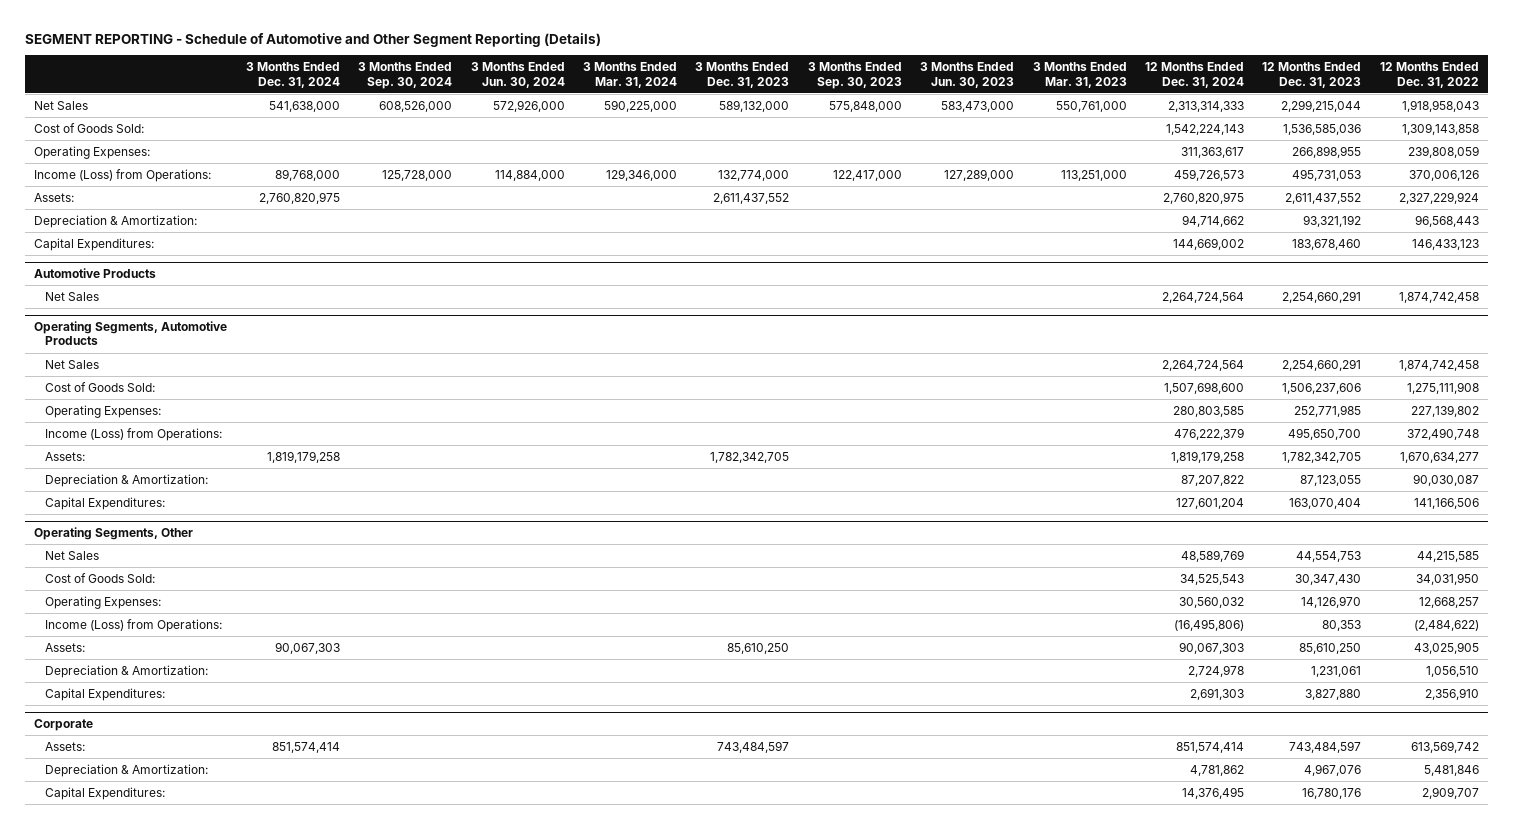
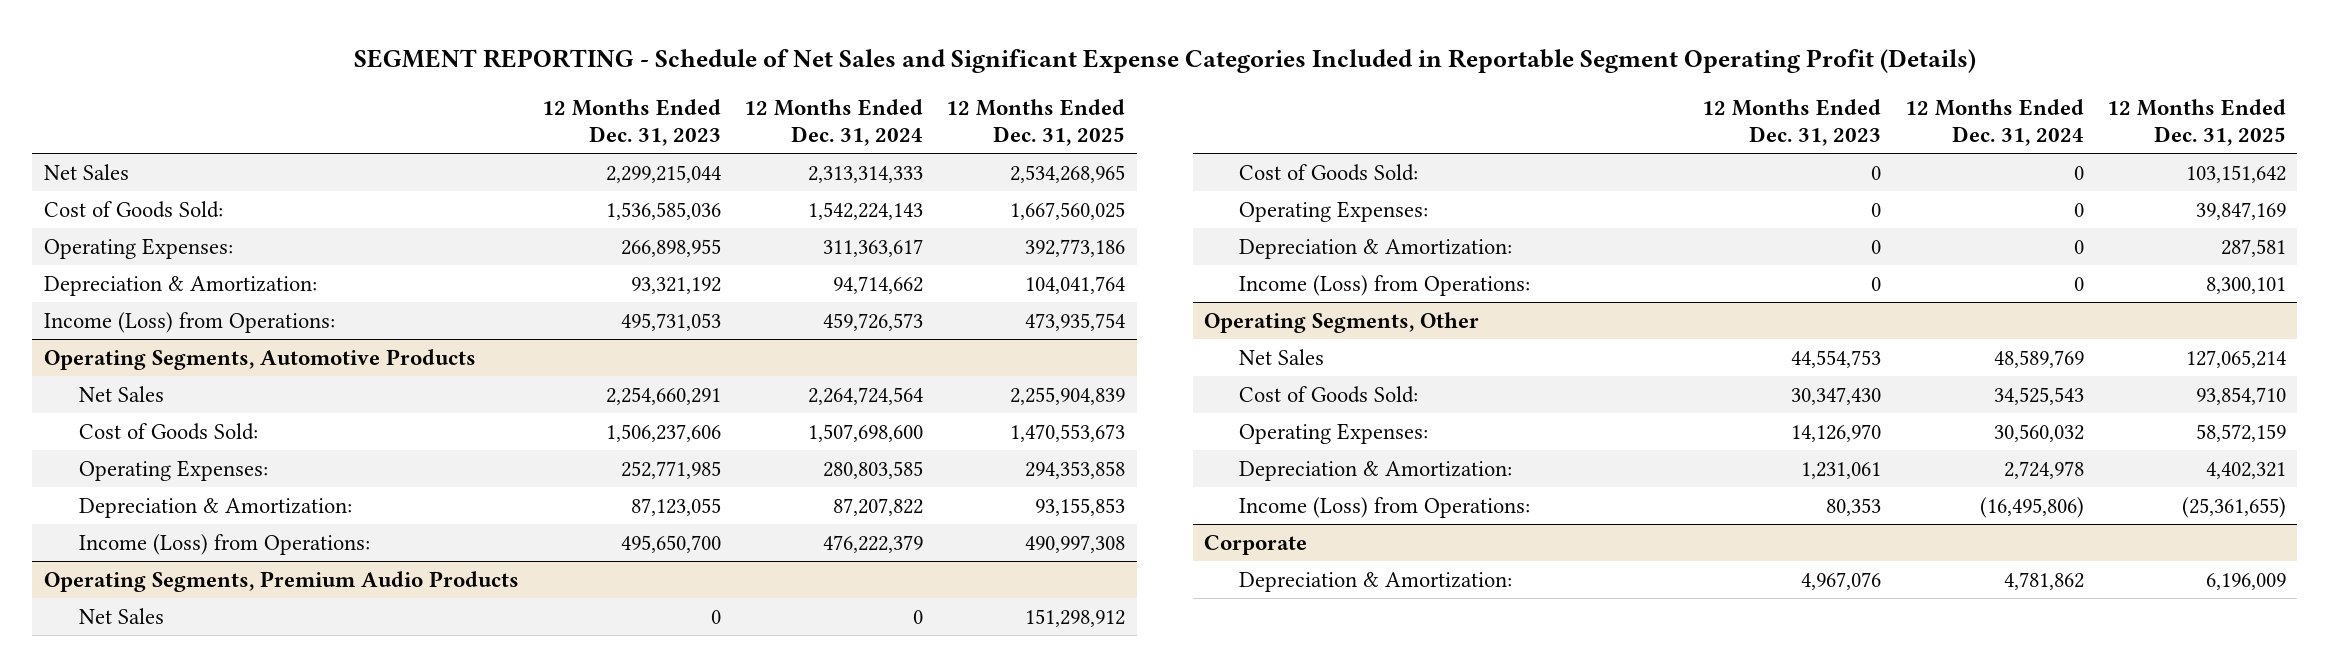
- SEGMENT REPORTING - Schedule of Automotive and Other Segment Reporting (Details)
+ SEGMENT REPORTING - Schedule of Net Sales and Significant Expense Categories Included in Reportable Segment Operating Profit (Details)
- | 3 Months Ended Dec. 31, 2024 | 3 Months Ended Sep. 30, 2024 | 3 Months Ended Jun. 30, 2024 | 3 Months Ended Mar. 31, 2024 | 3 Months Ended Dec. 31, 2023 | 3 Months Ended Sep. 30, 2023 | 3 Months Ended Jun. 30, 2023 | 3 Months Ended Mar. 31, 2023 | 12 Months Ended Dec. 31, 2024 | 12 Months Ended Dec. 31, 2023 | 12 Months Ended Dec. 31, 2022
+ | 12 Months Ended Dec. 31, 2023 | 12 Months Ended Dec. 31, 2024 | 12 Months Ended Dec. 31, 2025
- Assets: | 2,760,820,975 | | | | 2,611,437,552 | | | | 2,760,820,975 | 2,611,437,552 | 2,327,229,924
- Capital Expenditures: | | | | | | | | | 144,669,002 | 183,678,460 | 146,433,123
- Automotive Products
- Net Sales | | | | | | | | | 2,264,724,564 | 2,254,660,291 | 1,874,742,458
moved down: Income (Loss) from Operations: | 495,731,053 | 459,726,573 | 473,935,754
@ Operating Segments, Automotive Products
- Assets: | 1,819,179,258 | | | | 1,782,342,705 | | | | 1,819,179,258 | 1,782,342,705 | 1,670,634,277
- Capital Expenditures: | | | | | | | | | 127,601,204 | 163,070,404 | 141,166,506
moved down: Income (Loss) from Operations: | 495,650,700 | 476,222,379 | 490,997,308
+ Operating Segments, Premium Audio Products
+ Net Sales | 0 | 0 | 151,298,912
+ Cost of Goods Sold: | 0 | 0 | 103,151,642
+ Operating Expenses: | 0 | 0 | 39,847,169
+ Depreciation & Amortization: | 0 | 0 | 287,581
+ Income (Loss) from Operations: | 0 | 0 | 8,300,101
@ Operating Segments, Other
- Assets: | 90,067,303 | | | | 85,610,250 | | | | 90,067,303 | 85,610,250 | 43,025,905
- Capital Expenditures: | | | | | | | | | 2,691,303 | 3,827,880 | 2,356,910
moved down: Income (Loss) from Operations: | 80,353 | (16,495,806) | (25,361,655)
@ Corporate
- Assets: | 851,574,414 | | | | 743,484,597 | | | | 851,574,414 | 743,484,597 | 613,569,742
- Capital Expenditures: | | | | | | | | | 14,376,495 | 16,780,176 | 2,909,707

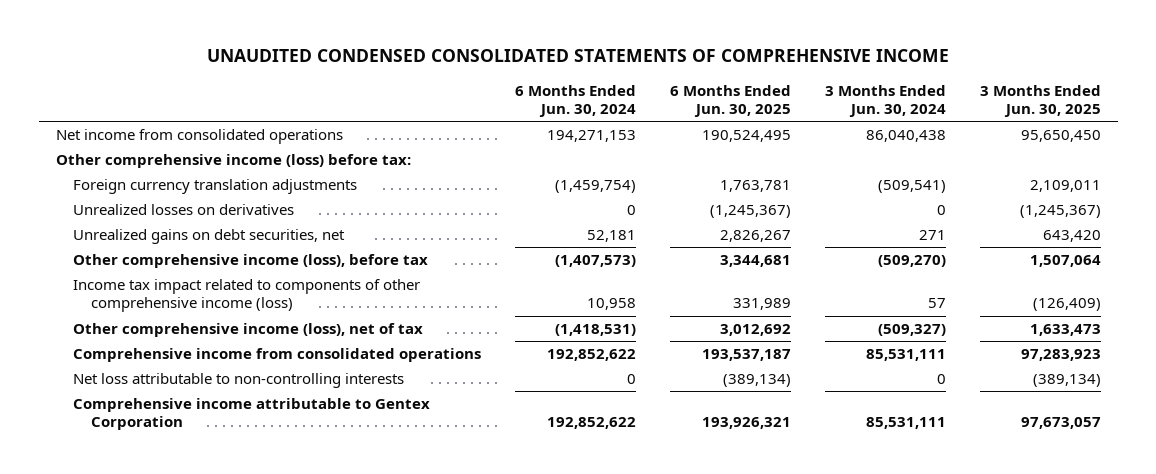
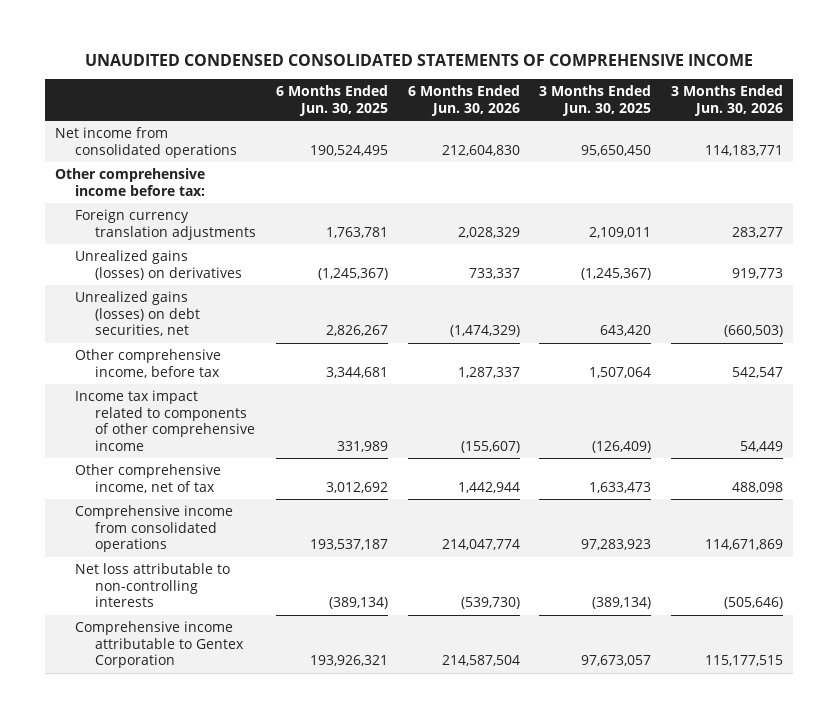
- | 6 Months Ended Jun. 30, 2024 | 6 Months Ended Jun. 30, 2025 | 3 Months Ended Jun. 30, 2024 | 3 Months Ended Jun. 30, 2025
+ | 6 Months Ended Jun. 30, 2025 | 6 Months Ended Jun. 30, 2026 | 3 Months Ended Jun. 30, 2025 | 3 Months Ended Jun. 30, 2026
- Other comprehensive income (loss) before tax:
+ Other comprehensive income before tax:
- Unrealized losses on derivatives | 0 | (1,245,367) | 0 | (1,245,367)
- Unrealized gains on debt securities, net | 52,181 | 2,826,267 | 271 | 643,420
- Other comprehensive income (loss), before tax | (1,407,573) | 3,344,681 | (509,270) | 1,507,064
- Income tax impact related to components of other comprehensive income (loss) | 10,958 | 331,989 | 57 | (126,409)
- Other comprehensive income (loss), net of tax | (1,418,531) | 3,012,692 | (509,327) | 1,633,473
+ Unrealized gains (losses) on derivatives | (1,245,367) | 733,337 | (1,245,367) | 919,773
+ Unrealized gains (losses) on debt securities, net | 2,826,267 | (1,474,329) | 643,420 | (660,503)
+ Other comprehensive income, before tax | 3,344,681 | 1,287,337 | 1,507,064 | 542,547
+ Income tax impact related to components of other comprehensive income | 331,989 | (155,607) | (126,409) | 54,449
+ Other comprehensive income, net of tax | 3,012,692 | 1,442,944 | 1,633,473 | 488,098

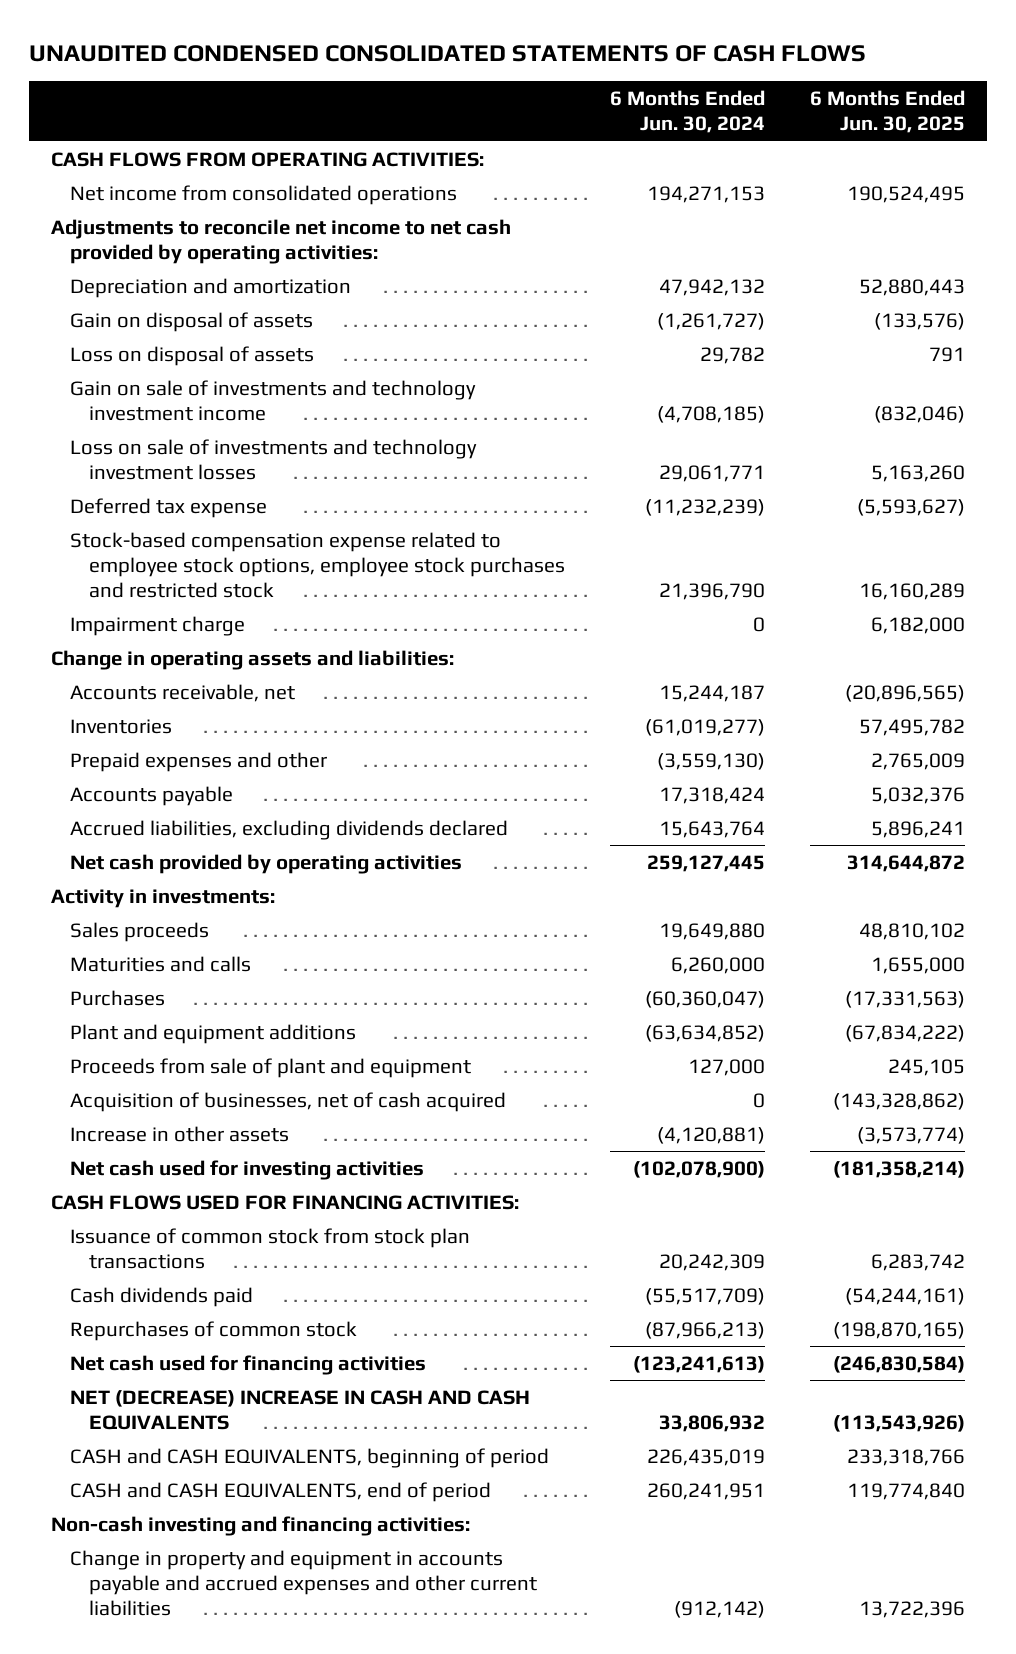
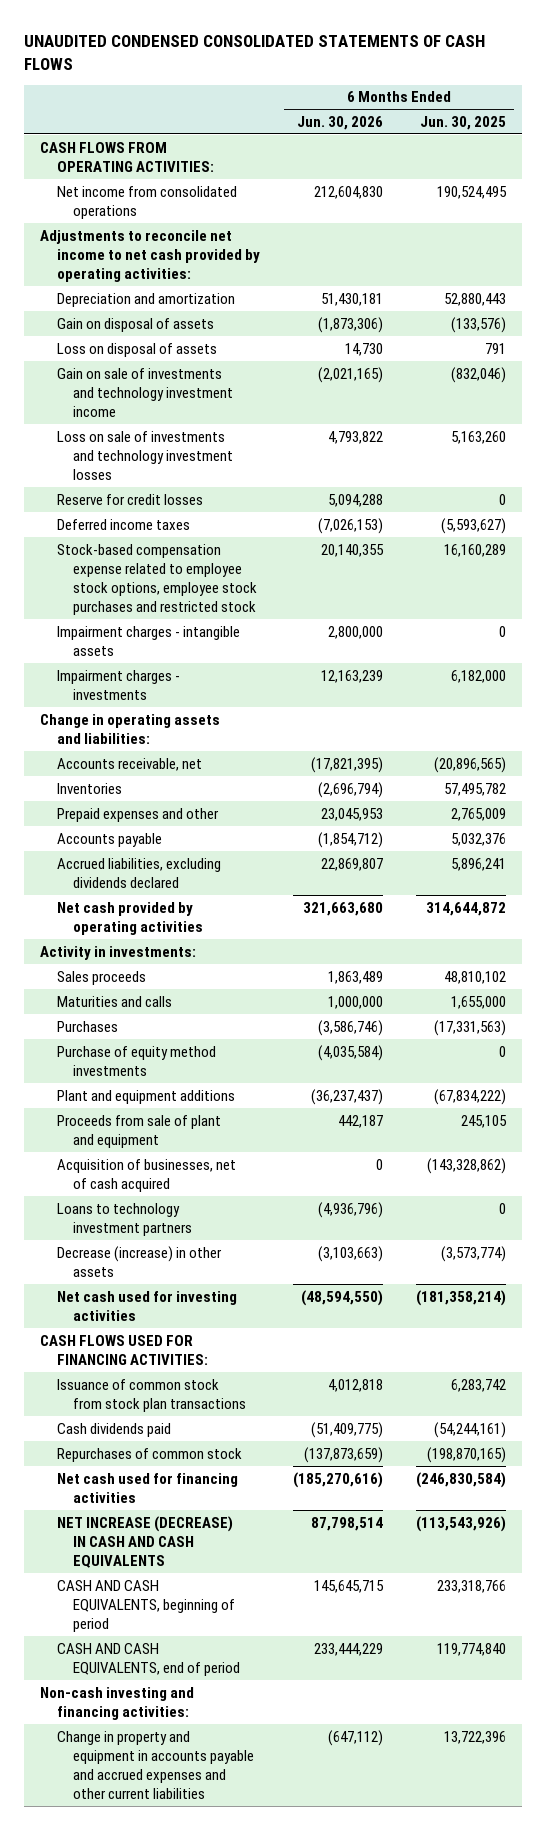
- | 6 Months Ended Jun. 30, 2024 | 6 Months Ended Jun. 30, 2025
+ | 6 Months Ended Jun. 30, 2026 | 6 Months Ended Jun. 30, 2025
- Deferred tax expense | (11,232,239) | (5,593,627)
+ Reserve for credit losses | 5,094,288 | 0
+ Deferred income taxes | (7,026,153) | (5,593,627)
- Impairment charge | 0 | 6,182,000
+ Impairment charges - intangible assets | 2,800,000 | 0
+ Impairment charges - investments | 12,163,239 | 6,182,000
+ Purchase of equity method investments | (4,035,584) | 0
- Increase in other assets | (4,120,881) | (3,573,774)
+ Loans to technology investment partners | (4,936,796) | 0
+ Decrease (increase) in other assets | (3,103,663) | (3,573,774)
- NET (DECREASE) INCREASE IN CASH AND CASH EQUIVALENTS | 33,806,932 | (113,543,926)
- CASH and CASH EQUIVALENTS, beginning of period | 226,435,019 | 233,318,766
- CASH and CASH EQUIVALENTS, end of period | 260,241,951 | 119,774,840
+ NET INCREASE (DECREASE) IN CASH AND CASH EQUIVALENTS | 87,798,514 | (113,543,926)
+ CASH AND CASH EQUIVALENTS, beginning of period | 145,645,715 | 233,318,766
+ CASH AND CASH EQUIVALENTS, end of period | 233,444,229 | 119,774,840

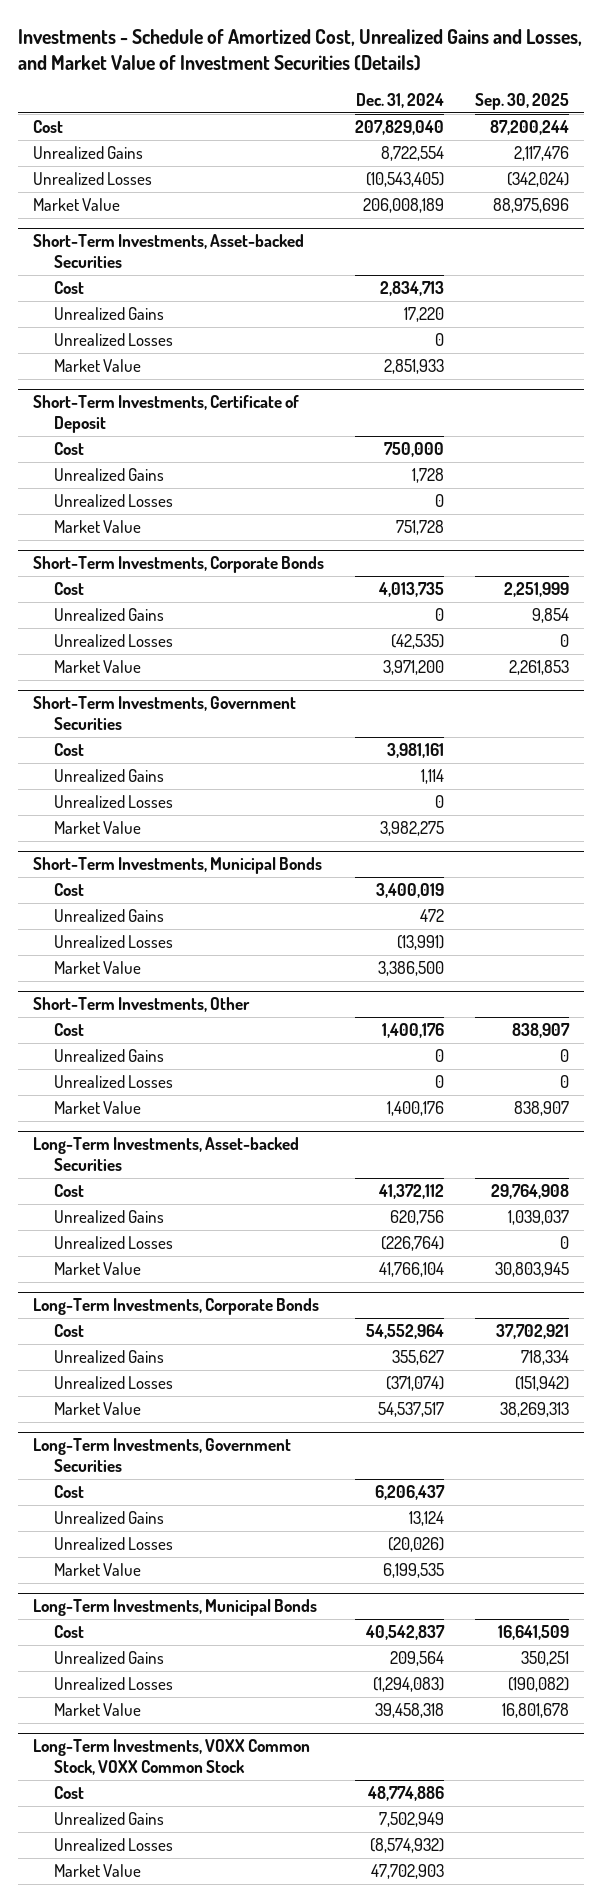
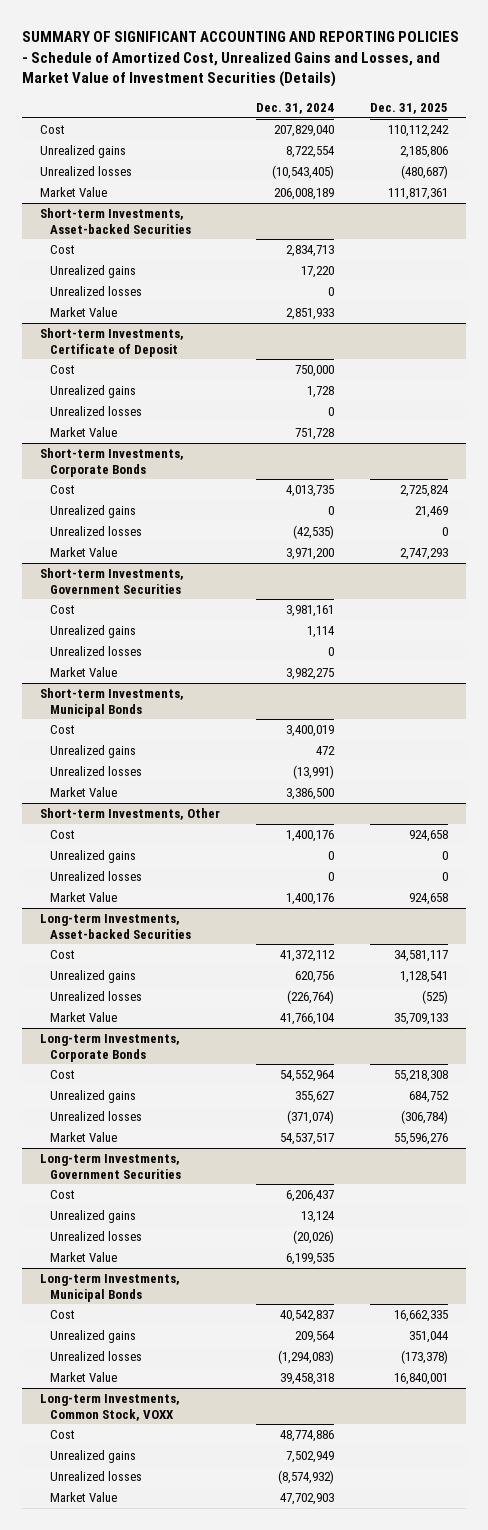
- Investments - Schedule of Amortized Cost, Unrealized Gains and Losses, and Market Value of Investment Securities (Details)
+ SUMMARY OF SIGNIFICANT ACCOUNTING AND REPORTING POLICIES - Schedule of Amortized Cost, Unrealized Gains and Losses, and Market Value of Investment Securities (Details)
- | Dec. 31, 2024 | Sep. 30, 2025
+ | Dec. 31, 2024 | Dec. 31, 2025
- Unrealized Gains | 8,722,554 | 2,117,476
- Unrealized Losses | (10,543,405) | (342,024)
+ Unrealized gains | 8,722,554 | 2,185,806
+ Unrealized losses | (10,543,405) | (480,687)
- Short-Term Investments, Asset-backed Securities
+ Short-term Investments, Asset-backed Securities
- Unrealized Gains | 17,220 |
- Unrealized Losses | 0 |
+ Unrealized gains | 17,220 |
+ Unrealized losses | 0 |
- Short-Term Investments, Certificate of Deposit
+ Short-term Investments, Certificate of Deposit
- Unrealized Gains | 1,728 |
- Unrealized Losses | 0 |
+ Unrealized gains | 1,728 |
+ Unrealized losses | 0 |
- Short-Term Investments, Corporate Bonds
+ Short-term Investments, Corporate Bonds
- Unrealized Gains | 0 | 9,854
- Unrealized Losses | (42,535) | 0
+ Unrealized gains | 0 | 21,469
+ Unrealized losses | (42,535) | 0
- Short-Term Investments, Government Securities
+ Short-term Investments, Government Securities
- Unrealized Gains | 1,114 |
- Unrealized Losses | 0 |
+ Unrealized gains | 1,114 |
+ Unrealized losses | 0 |
- Short-Term Investments, Municipal Bonds
+ Short-term Investments, Municipal Bonds
- Unrealized Gains | 472 |
- Unrealized Losses | (13,991) |
+ Unrealized gains | 472 |
+ Unrealized losses | (13,991) |
- Short-Term Investments, Other
+ Short-term Investments, Other
- Unrealized Gains | 0 | 0
- Unrealized Losses | 0 | 0
+ Unrealized gains | 0 | 0
+ Unrealized losses | 0 | 0
- Long-Term Investments, Asset-backed Securities
+ Long-term Investments, Asset-backed Securities
- Unrealized Gains | 620,756 | 1,039,037
- Unrealized Losses | (226,764) | 0
+ Unrealized gains | 620,756 | 1,128,541
+ Unrealized losses | (226,764) | (525)
- Long-Term Investments, Corporate Bonds
+ Long-term Investments, Corporate Bonds
- Unrealized Gains | 355,627 | 718,334
- Unrealized Losses | (371,074) | (151,942)
+ Unrealized gains | 355,627 | 684,752
+ Unrealized losses | (371,074) | (306,784)
- Long-Term Investments, Government Securities
+ Long-term Investments, Government Securities
- Unrealized Gains | 13,124 |
- Unrealized Losses | (20,026) |
+ Unrealized gains | 13,124 |
+ Unrealized losses | (20,026) |
- Long-Term Investments, Municipal Bonds
+ Long-term Investments, Municipal Bonds
- Unrealized Gains | 209,564 | 350,251
- Unrealized Losses | (1,294,083) | (190,082)
+ Unrealized gains | 209,564 | 351,044
+ Unrealized losses | (1,294,083) | (173,378)
- Long-Term Investments, VOXX Common Stock, VOXX Common Stock
+ Long-term Investments, Common Stock, VOXX
- Unrealized Gains | 7,502,949 |
- Unrealized Losses | (8,574,932) |
+ Unrealized gains | 7,502,949 |
+ Unrealized losses | (8,574,932) |

